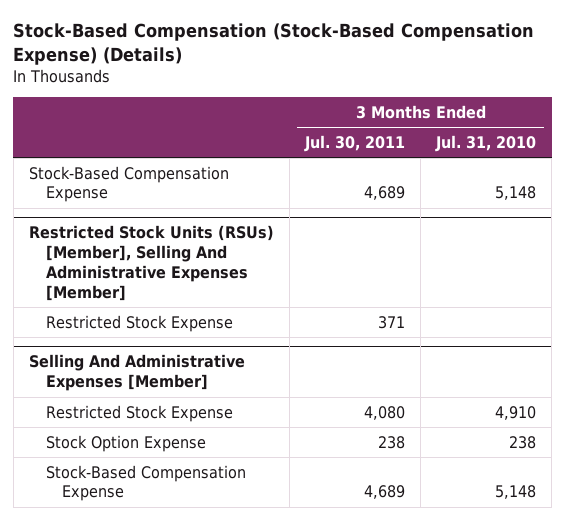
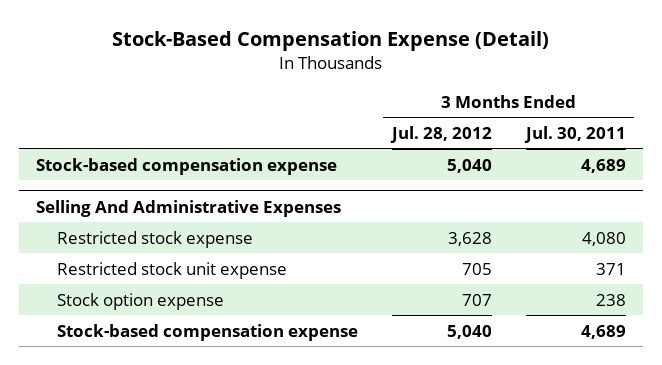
- Stock-Based Compensation (Stock-Based Compensation Expense) (Details)
+ Stock-Based Compensation Expense (Detail)
- | 3 Months Ended Jul. 30, 2011 | 3 Months Ended Jul. 31, 2010
+ | 3 Months Ended Jul. 28, 2012 | 3 Months Ended Jul. 30, 2011
- Stock-Based Compensation Expense | 4,689 | 5,148
- Restricted Stock Units (RSUs) [Member], Selling And Administrative Expenses [Member]
- Restricted Stock Expense | 371 |
- Selling And Administrative Expenses [Member]
- Restricted Stock Expense | 4,080 | 4,910
- Stock Option Expense | 238 | 238
- Stock-Based Compensation Expense | 4,689 | 5,148
+ Stock-based compensation expense | 5,040 | 4,689
+ Selling And Administrative Expenses
+ Restricted stock expense | 3,628 | 4,080
+ Restricted stock unit expense | 705 | 371
+ Stock option expense | 707 | 238
+ Stock-based compensation expense | 5,040 | 4,689

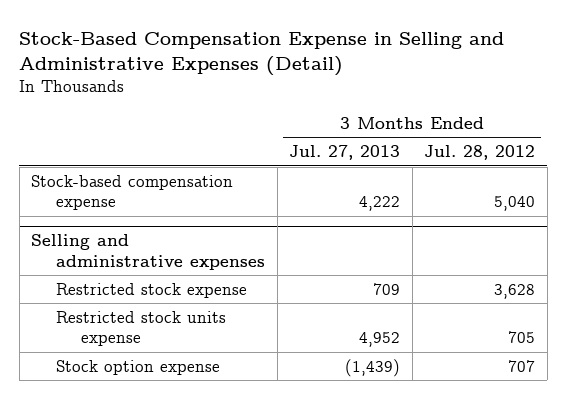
- Stock-Based Compensation Expense (Detail)
+ Stock-Based Compensation Expense in Selling and Administrative Expenses (Detail)
- | 3 Months Ended Jul. 28, 2012 | 3 Months Ended Jul. 30, 2011
+ | 3 Months Ended Jul. 27, 2013 | 3 Months Ended Jul. 28, 2012
- Selling And Administrative Expenses
+ Selling and administrative expenses
- Restricted stock unit expense | 705 | 371
+ Restricted stock units expense | 4,952 | 705
- Stock-based compensation expense | 5,040 | 4,689

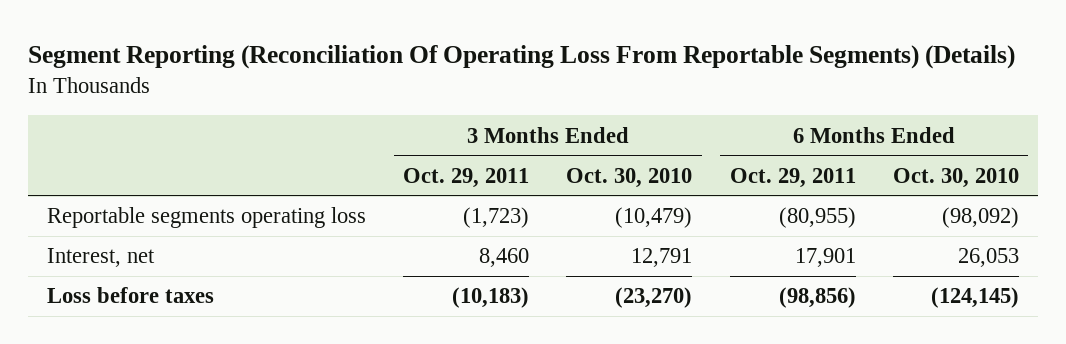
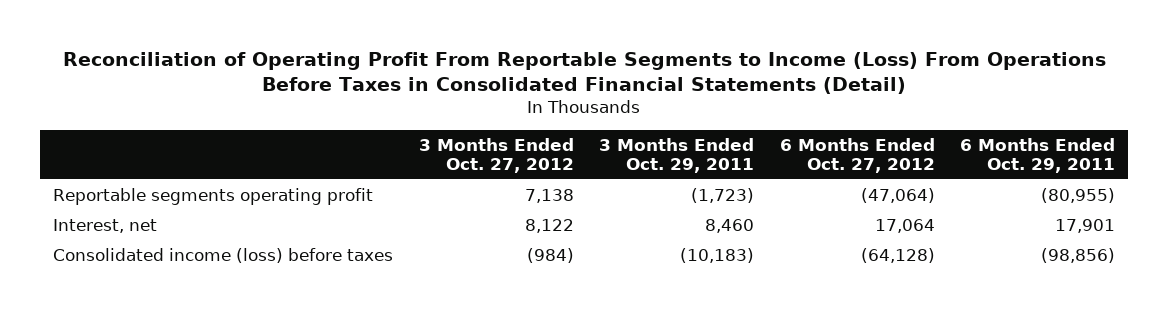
- Segment Reporting (Reconciliation Of Operating Loss From Reportable Segments) (Details)
+ Reconciliation of Operating Profit From Reportable Segments to Income (Loss) From Operations Before Taxes in Consolidated Financial Statements (Detail)
- | 3 Months Ended Oct. 29, 2011 | 3 Months Ended Oct. 30, 2010 | 6 Months Ended Oct. 29, 2011 | 6 Months Ended Oct. 30, 2010
+ | 3 Months Ended Oct. 27, 2012 | 3 Months Ended Oct. 29, 2011 | 6 Months Ended Oct. 27, 2012 | 6 Months Ended Oct. 29, 2011
- Reportable segments operating loss | (1,723) | (10,479) | (80,955) | (98,092)
+ Reportable segments operating profit | 7,138 | (1,723) | (47,064) | (80,955)
- Loss before taxes | (10,183) | (23,270) | (98,856) | (124,145)
+ Consolidated income (loss) before taxes | (984) | (10,183) | (64,128) | (98,856)

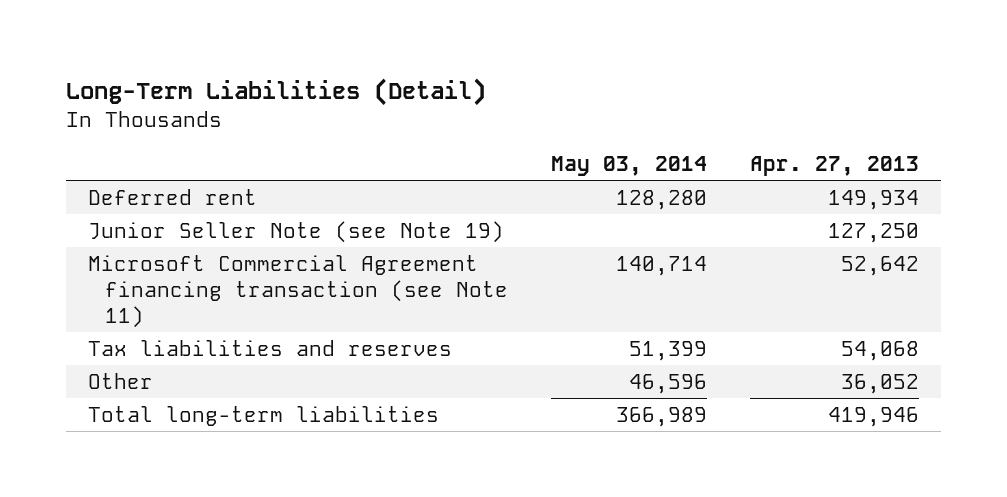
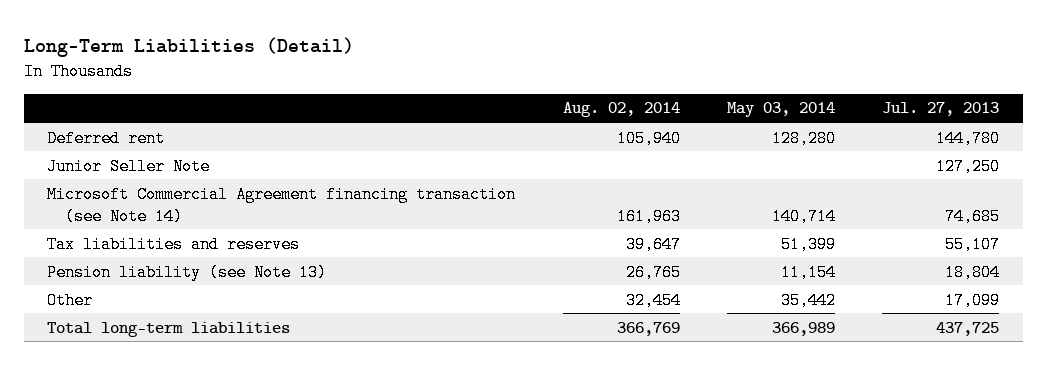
- | May 03, 2014 | Apr. 27, 2013
+ | Aug. 02, 2014 | May 03, 2014 | Jul. 27, 2013
- Junior Seller Note (see Note 19) | | 127,250
- Microsoft Commercial Agreement financing transaction (see Note 11) | 140,714 | 52,642
+ Junior Seller Note | | | 127,250
+ Microsoft Commercial Agreement financing transaction (see Note 14) | 161,963 | 140,714 | 74,685
- Other | 46,596 | 36,052
+ Pension liability (see Note 13) | 26,765 | 11,154 | 18,804
+ Other | 32,454 | 35,442 | 17,099

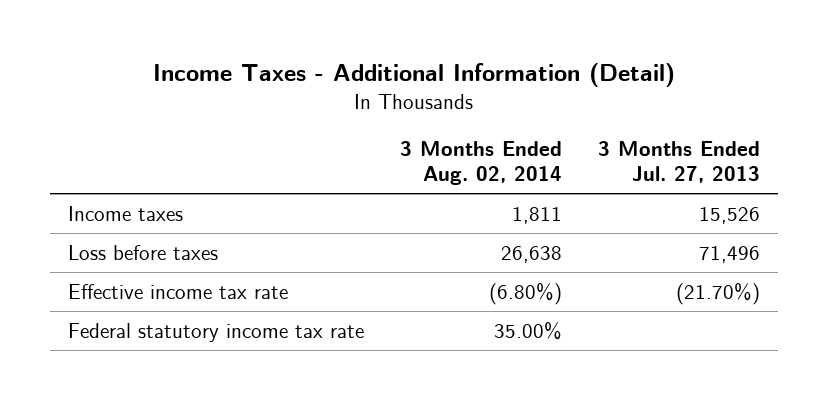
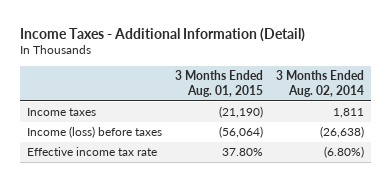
- | 3 Months Ended Aug. 02, 2014 | 3 Months Ended Jul. 27, 2013
+ | 3 Months Ended Aug. 01, 2015 | 3 Months Ended Aug. 02, 2014
- Loss before taxes | 26,638 | 71,496
+ Income (loss) before taxes | (56,064) | (26,638)
- Federal statutory income tax rate | 35.00% |

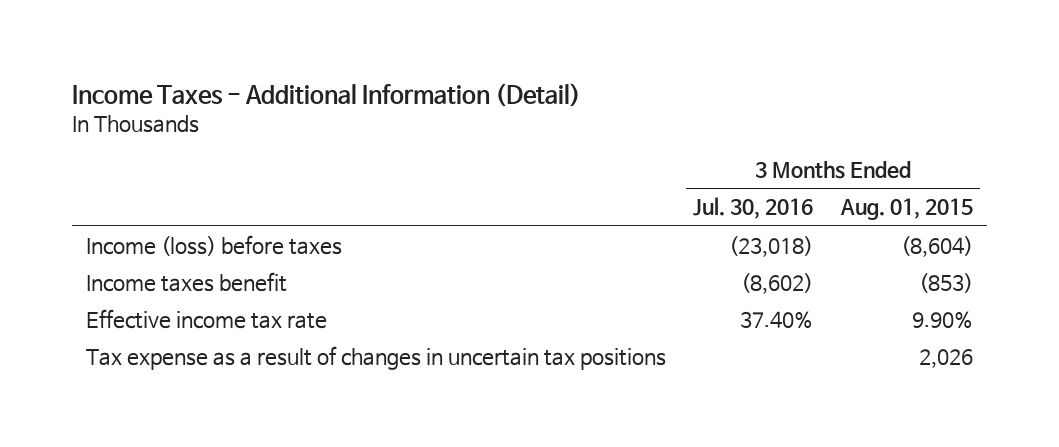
- | 3 Months Ended Aug. 01, 2015 | 3 Months Ended Aug. 02, 2014
+ | 3 Months Ended Jul. 30, 2016 | 3 Months Ended Aug. 01, 2015
- Income taxes | (21,190) | 1,811
- Income (loss) before taxes | (56,064) | (26,638)
- Effective income tax rate | 37.80% | (6.80%)
+ Income (loss) before taxes | (23,018) | (8,604)
+ Income taxes benefit | (8,602) | (853)
+ Effective income tax rate | 37.40% | 9.90%
+ Tax expense as a result of changes in uncertain tax positions | | 2,026

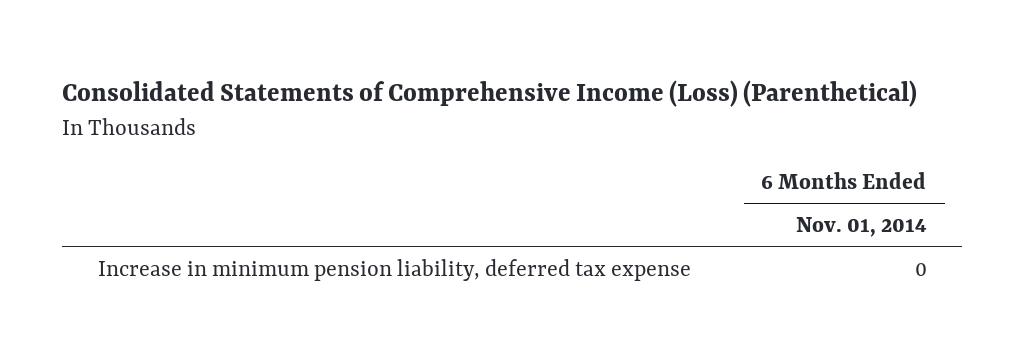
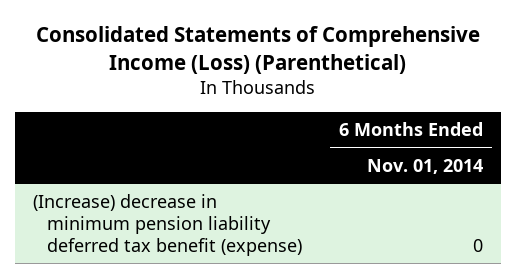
- Increase in minimum pension liability, deferred tax expense | 0
+ (Increase) decrease in minimum pension liability deferred tax benefit (expense) | 0

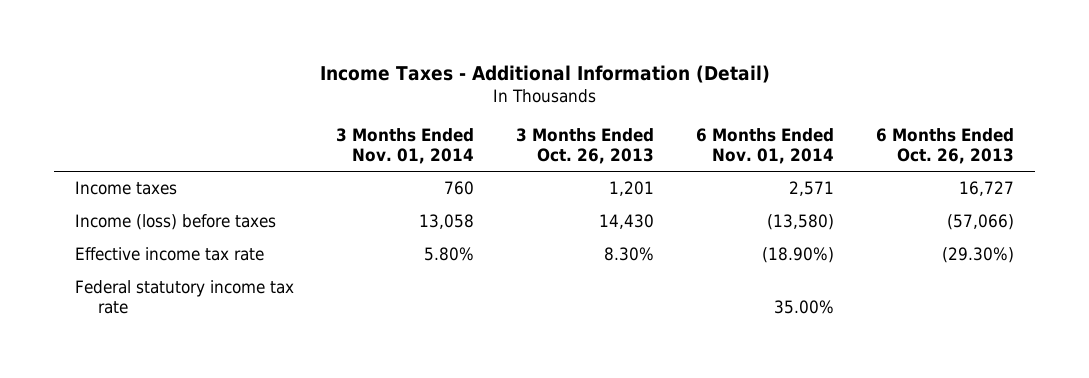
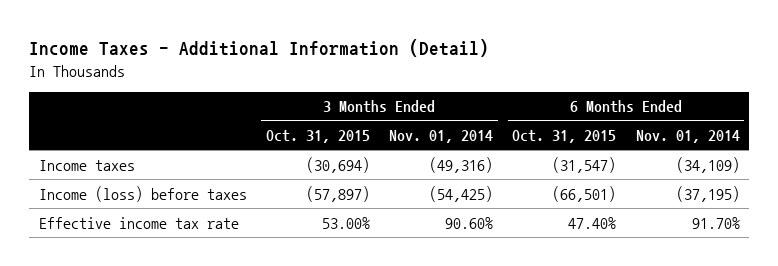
- | 3 Months Ended Nov. 01, 2014 | 3 Months Ended Oct. 26, 2013 | 6 Months Ended Nov. 01, 2014 | 6 Months Ended Oct. 26, 2013
+ | 3 Months Ended Oct. 31, 2015 | 3 Months Ended Nov. 01, 2014 | 6 Months Ended Oct. 31, 2015 | 6 Months Ended Nov. 01, 2014
- Income taxes | 760 | 1,201 | 2,571 | 16,727
- Income (loss) before taxes | 13,058 | 14,430 | (13,580) | (57,066)
- Effective income tax rate | 5.80% | 8.30% | (18.90%) | (29.30%)
- Federal statutory income tax rate | | | 35.00% |
+ Income taxes | (30,694) | (49,316) | (31,547) | (34,109)
+ Income (loss) before taxes | (57,897) | (54,425) | (66,501) | (37,195)
+ Effective income tax rate | 53.00% | 90.60% | 47.40% | 91.70%

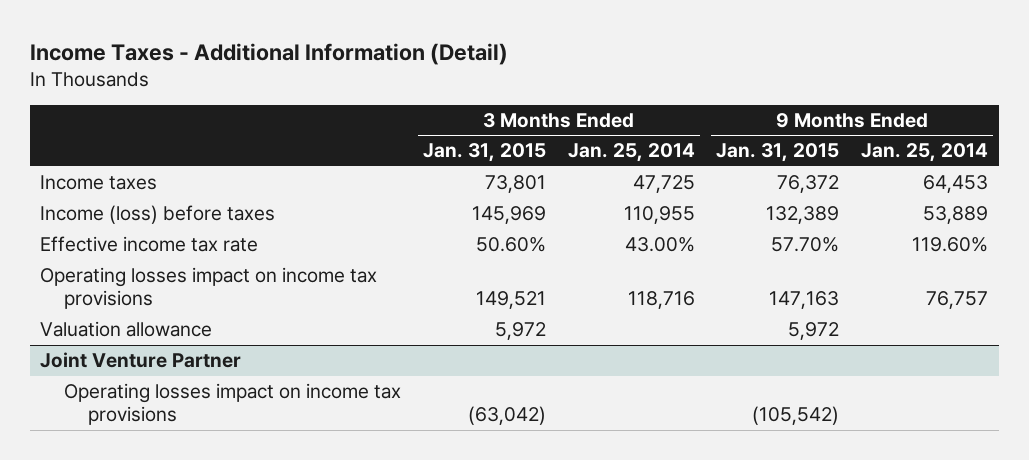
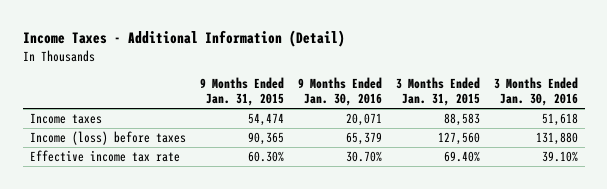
- | 3 Months Ended Jan. 31, 2015 | 3 Months Ended Jan. 25, 2014 | 9 Months Ended Jan. 31, 2015 | 9 Months Ended Jan. 25, 2014
+ | 9 Months Ended Jan. 31, 2015 | 9 Months Ended Jan. 30, 2016 | 3 Months Ended Jan. 31, 2015 | 3 Months Ended Jan. 30, 2016
- Income taxes | 73,801 | 47,725 | 76,372 | 64,453
- Income (loss) before taxes | 145,969 | 110,955 | 132,389 | 53,889
- Effective income tax rate | 50.60% | 43.00% | 57.70% | 119.60%
- Operating losses impact on income tax provisions | 149,521 | 118,716 | 147,163 | 76,757
- Valuation allowance | 5,972 | | 5,972 |
- Joint Venture Partner
- Operating losses impact on income tax provisions | (63,042) | | (105,542) |
+ Income taxes | 54,474 | 20,071 | 88,583 | 51,618
+ Income (loss) before taxes | 90,365 | 65,379 | 127,560 | 131,880
+ Effective income tax rate | 60.30% | 30.70% | 69.40% | 39.10%

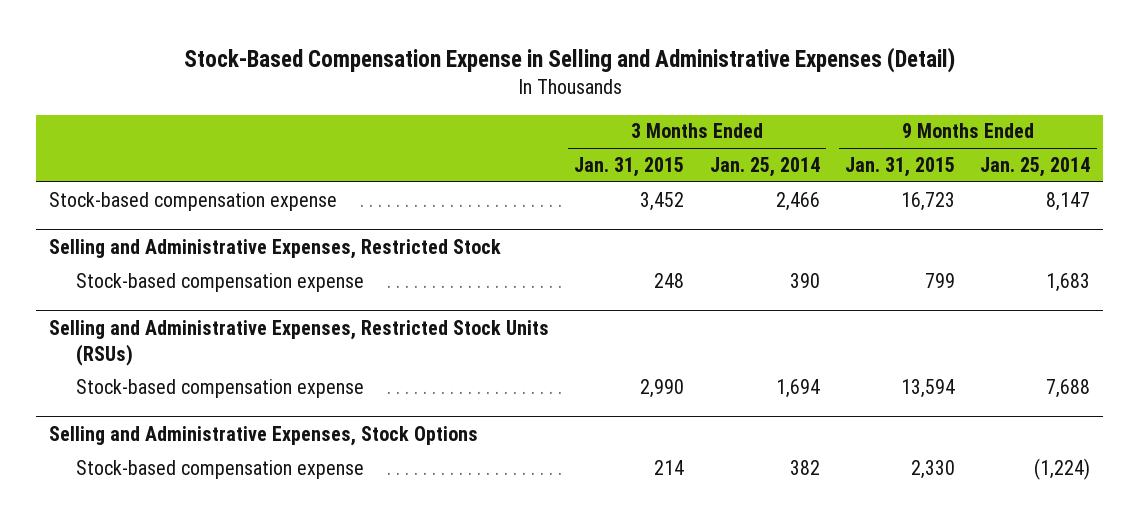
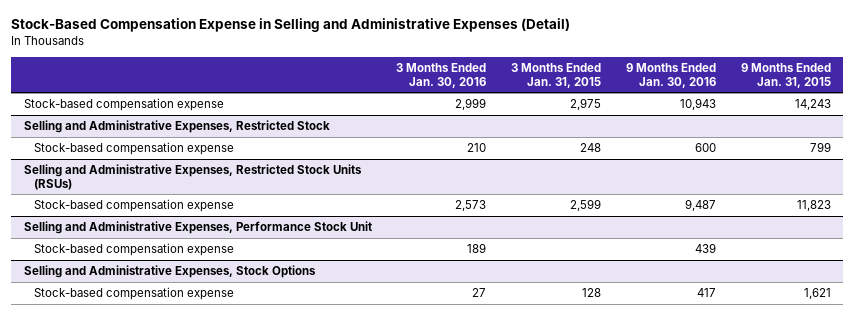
- | 3 Months Ended Jan. 31, 2015 | 3 Months Ended Jan. 25, 2014 | 9 Months Ended Jan. 31, 2015 | 9 Months Ended Jan. 25, 2014
+ | 3 Months Ended Jan. 30, 2016 | 3 Months Ended Jan. 31, 2015 | 9 Months Ended Jan. 30, 2016 | 9 Months Ended Jan. 31, 2015
- Stock-based compensation expense | 3,452 | 2,466 | 16,723 | 8,147
+ Stock-based compensation expense | 2,999 | 2,975 | 10,943 | 14,243
@ Selling and Administrative Expenses, Restricted Stock Units (RSUs)
- Stock-based compensation expense | 2,990 | 1,694 | 13,594 | 7,688
+ Stock-based compensation expense | 2,573 | 2,599 | 9,487 | 11,823
+ Selling and Administrative Expenses, Performance Stock Unit
+ Stock-based compensation expense | 189 | | 439 |
@ Selling and Administrative Expenses, Stock Options
- Stock-based compensation expense | 214 | 382 | 2,330 | (1,224)
+ Stock-based compensation expense | 27 | 128 | 417 | 1,621

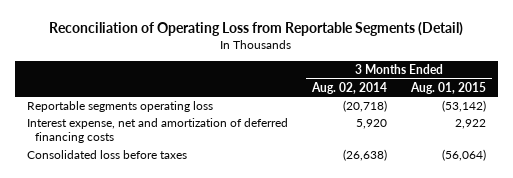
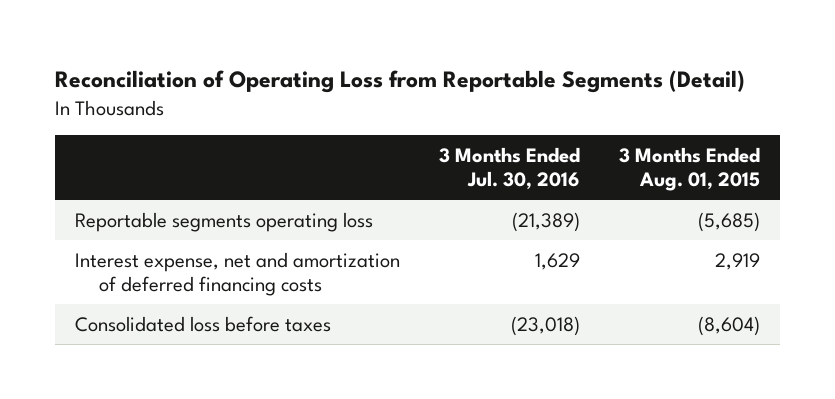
- | 3 Months Ended Aug. 02, 2014 | 3 Months Ended Aug. 01, 2015
+ | 3 Months Ended Jul. 30, 2016 | 3 Months Ended Aug. 01, 2015
- Reportable segments operating loss | (20,718) | (53,142)
- Interest expense, net and amortization of deferred financing costs | 5,920 | 2,922
- Consolidated loss before taxes | (26,638) | (56,064)
+ Reportable segments operating loss | (21,389) | (5,685)
+ Interest expense, net and amortization of deferred financing costs | 1,629 | 2,919
+ Consolidated loss before taxes | (23,018) | (8,604)

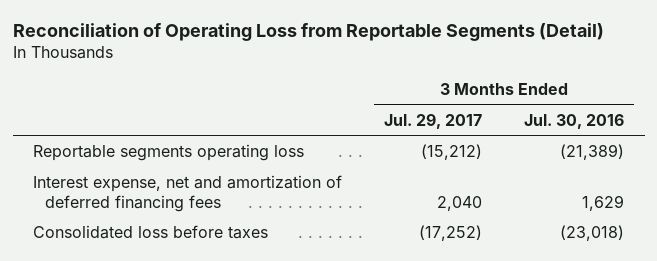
- | 3 Months Ended Jul. 30, 2016 | 3 Months Ended Aug. 01, 2015
+ | 3 Months Ended Jul. 29, 2017 | 3 Months Ended Jul. 30, 2016
- Interest expense, net and amortization of deferred financing costs | 1,629 | 2,919
+ Interest expense, net and amortization of deferred financing fees | 2,040 | 1,629

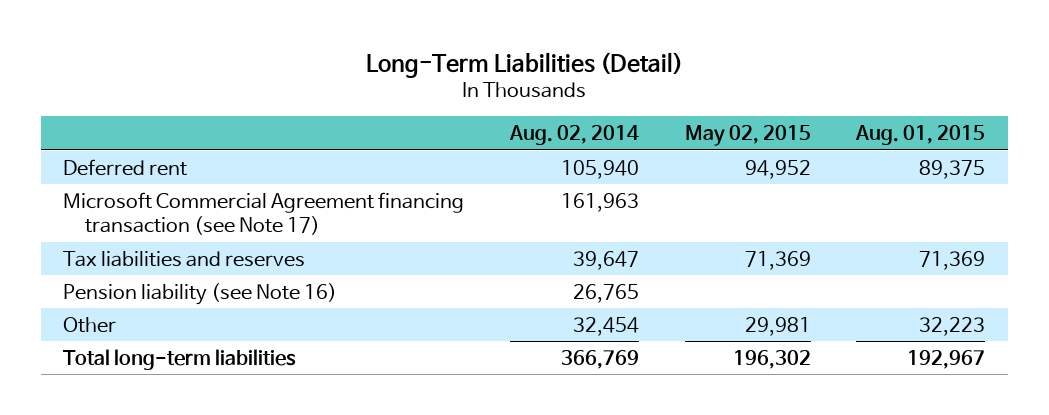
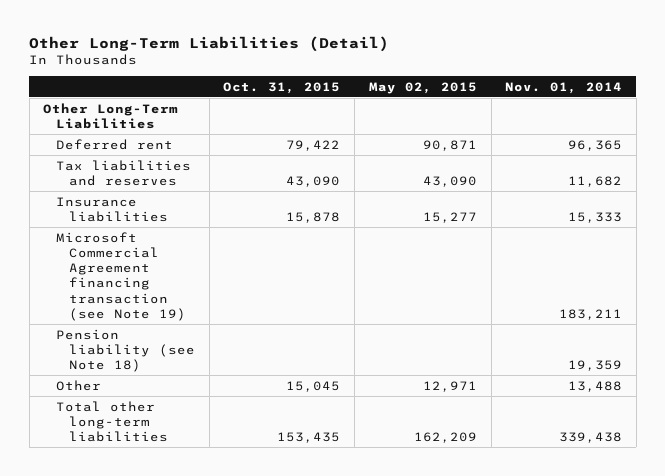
- Long-Term Liabilities (Detail)
+ Other Long-Term Liabilities (Detail)
- | Aug. 02, 2014 | May 02, 2015 | Aug. 01, 2015
+ | Oct. 31, 2015 | May 02, 2015 | Nov. 01, 2014
- Deferred rent | 105,940 | 94,952 | 89,375
- Microsoft Commercial Agreement financing transaction (see Note 17) | 161,963 | |
- Tax liabilities and reserves | 39,647 | 71,369 | 71,369
- Pension liability (see Note 16) | 26,765 | |
- Other | 32,454 | 29,981 | 32,223
- Total long-term liabilities | 366,769 | 196,302 | 192,967
+ Other Long-Term Liabilities
+ Deferred rent | 79,422 | 90,871 | 96,365
+ Tax liabilities and reserves | 43,090 | 43,090 | 11,682
+ Insurance liabilities | 15,878 | 15,277 | 15,333
+ Microsoft Commercial Agreement financing transaction (see Note 19) | | | 183,211
+ Pension liability (see Note 18) | | | 19,359
+ Other | 15,045 | 12,971 | 13,488
+ Total other long-term liabilities | 153,435 | 162,209 | 339,438

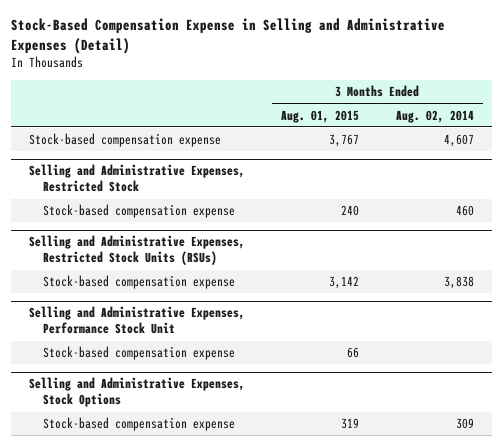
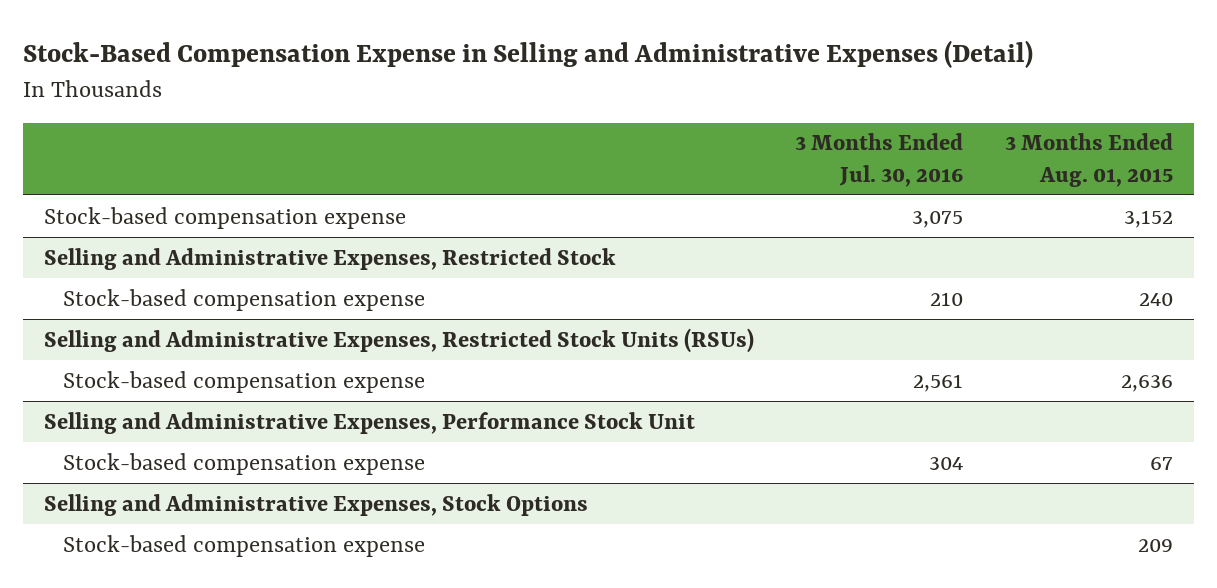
- | 3 Months Ended Aug. 01, 2015 | 3 Months Ended Aug. 02, 2014
+ | 3 Months Ended Jul. 30, 2016 | 3 Months Ended Aug. 01, 2015
- Stock-based compensation expense | 3,767 | 4,607
+ Stock-based compensation expense | 3,075 | 3,152
@ Selling and Administrative Expenses, Restricted Stock Units (RSUs)
- Stock-based compensation expense | 3,142 | 3,838
+ Stock-based compensation expense | 2,561 | 2,636
@ Selling and Administrative Expenses, Performance Stock Unit
- Stock-based compensation expense | 66 |
+ Stock-based compensation expense | 304 | 67
@ Selling and Administrative Expenses, Stock Options
- Stock-based compensation expense | 319 | 309
+ Stock-based compensation expense | | 209

